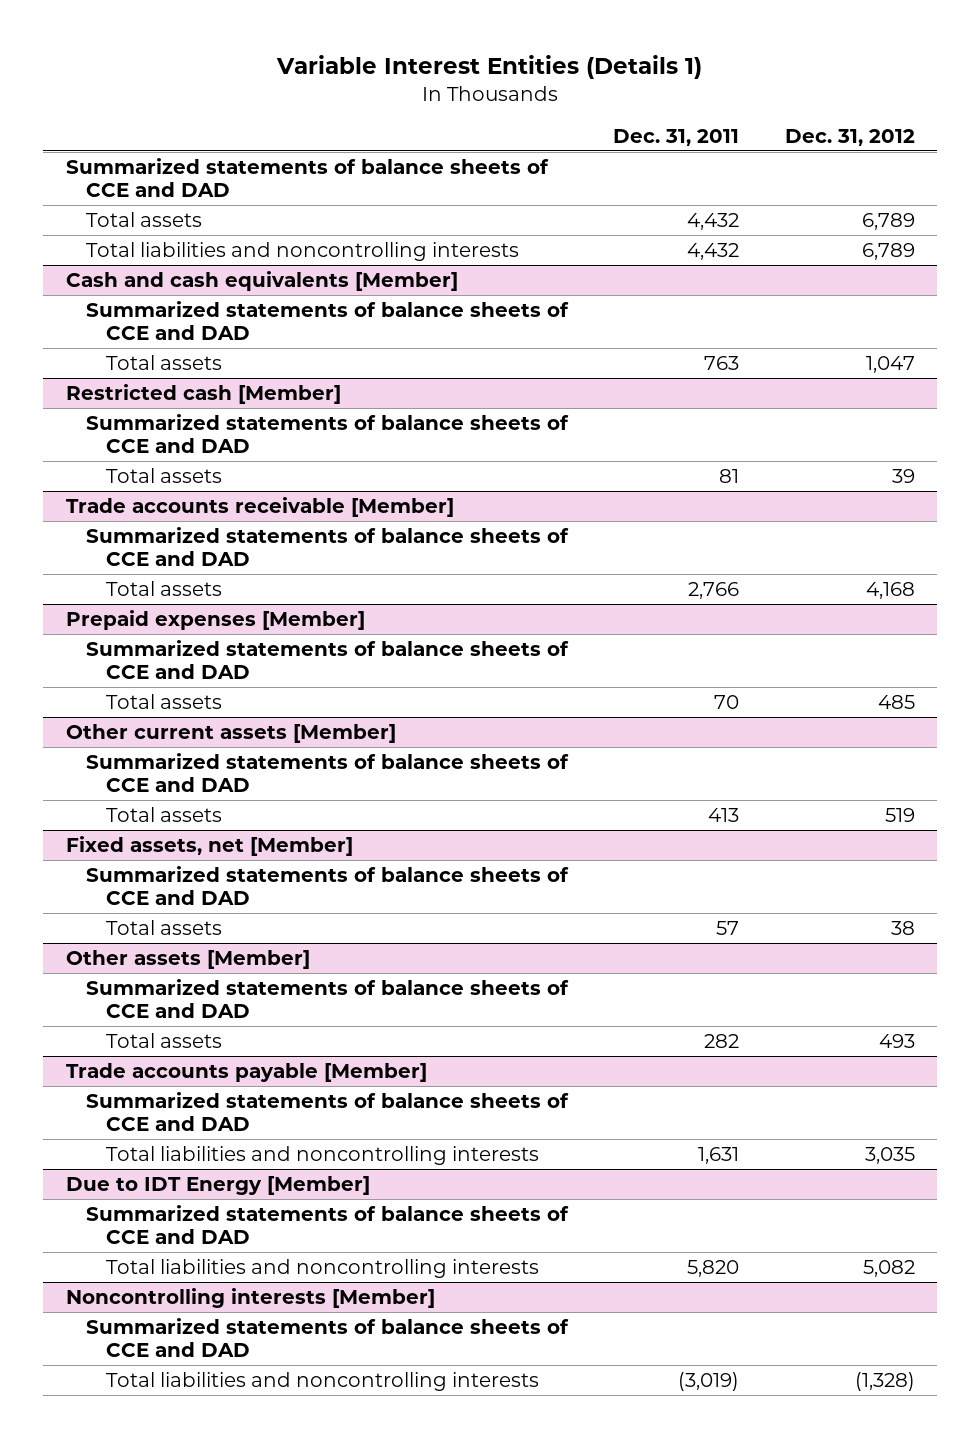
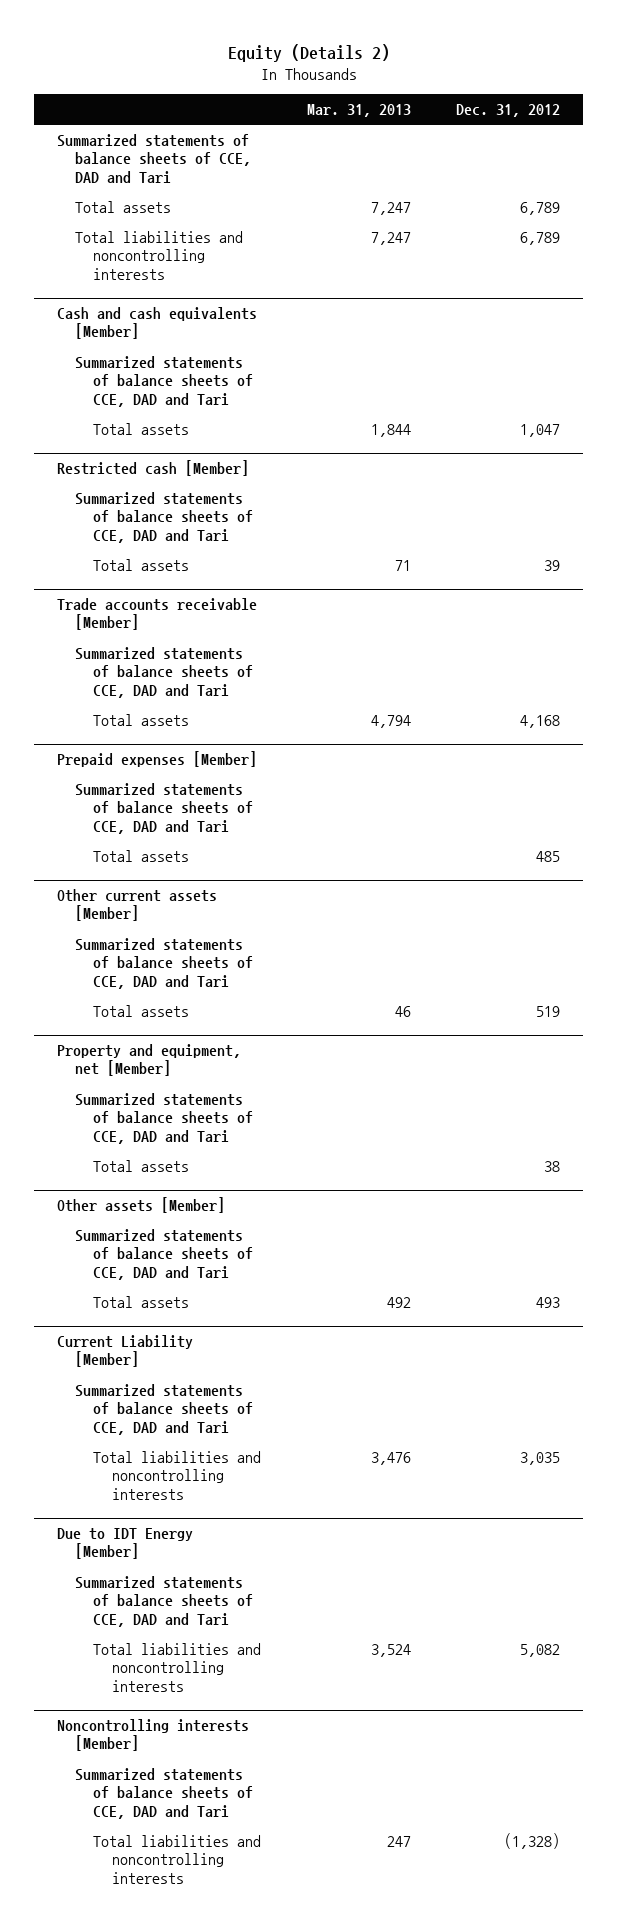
- Variable Interest Entities (Details 1)
+ Equity (Details 2)
- | Dec. 31, 2011 | Dec. 31, 2012
+ | Mar. 31, 2013 | Dec. 31, 2012
- Summarized statements of balance sheets of CCE and DAD
+ Summarized statements of balance sheets of CCE, DAD and Tari
@ Cash and cash equivalents [Member]
- Summarized statements of balance sheets of CCE and DAD
+ Summarized statements of balance sheets of CCE, DAD and Tari
@ Restricted cash [Member]
- Summarized statements of balance sheets of CCE and DAD
+ Summarized statements of balance sheets of CCE, DAD and Tari
@ Trade accounts receivable [Member]
- Summarized statements of balance sheets of CCE and DAD
+ Summarized statements of balance sheets of CCE, DAD and Tari
@ Prepaid expenses [Member]
- Summarized statements of balance sheets of CCE and DAD
+ Summarized statements of balance sheets of CCE, DAD and Tari
@ Other current assets [Member]
- Summarized statements of balance sheets of CCE and DAD
+ Summarized statements of balance sheets of CCE, DAD and Tari
- Fixed assets, net [Member]
- Summarized statements of balance sheets of CCE and DAD
+ Property and equipment, net [Member]
+ Summarized statements of balance sheets of CCE, DAD and Tari
@ Other assets [Member]
- Summarized statements of balance sheets of CCE and DAD
+ Summarized statements of balance sheets of CCE, DAD and Tari
- Trade accounts payable [Member]
- Summarized statements of balance sheets of CCE and DAD
+ Current Liability [Member]
+ Summarized statements of balance sheets of CCE, DAD and Tari
@ Due to IDT Energy [Member]
- Summarized statements of balance sheets of CCE and DAD
+ Summarized statements of balance sheets of CCE, DAD and Tari
@ Noncontrolling interests [Member]
- Summarized statements of balance sheets of CCE and DAD
+ Summarized statements of balance sheets of CCE, DAD and Tari

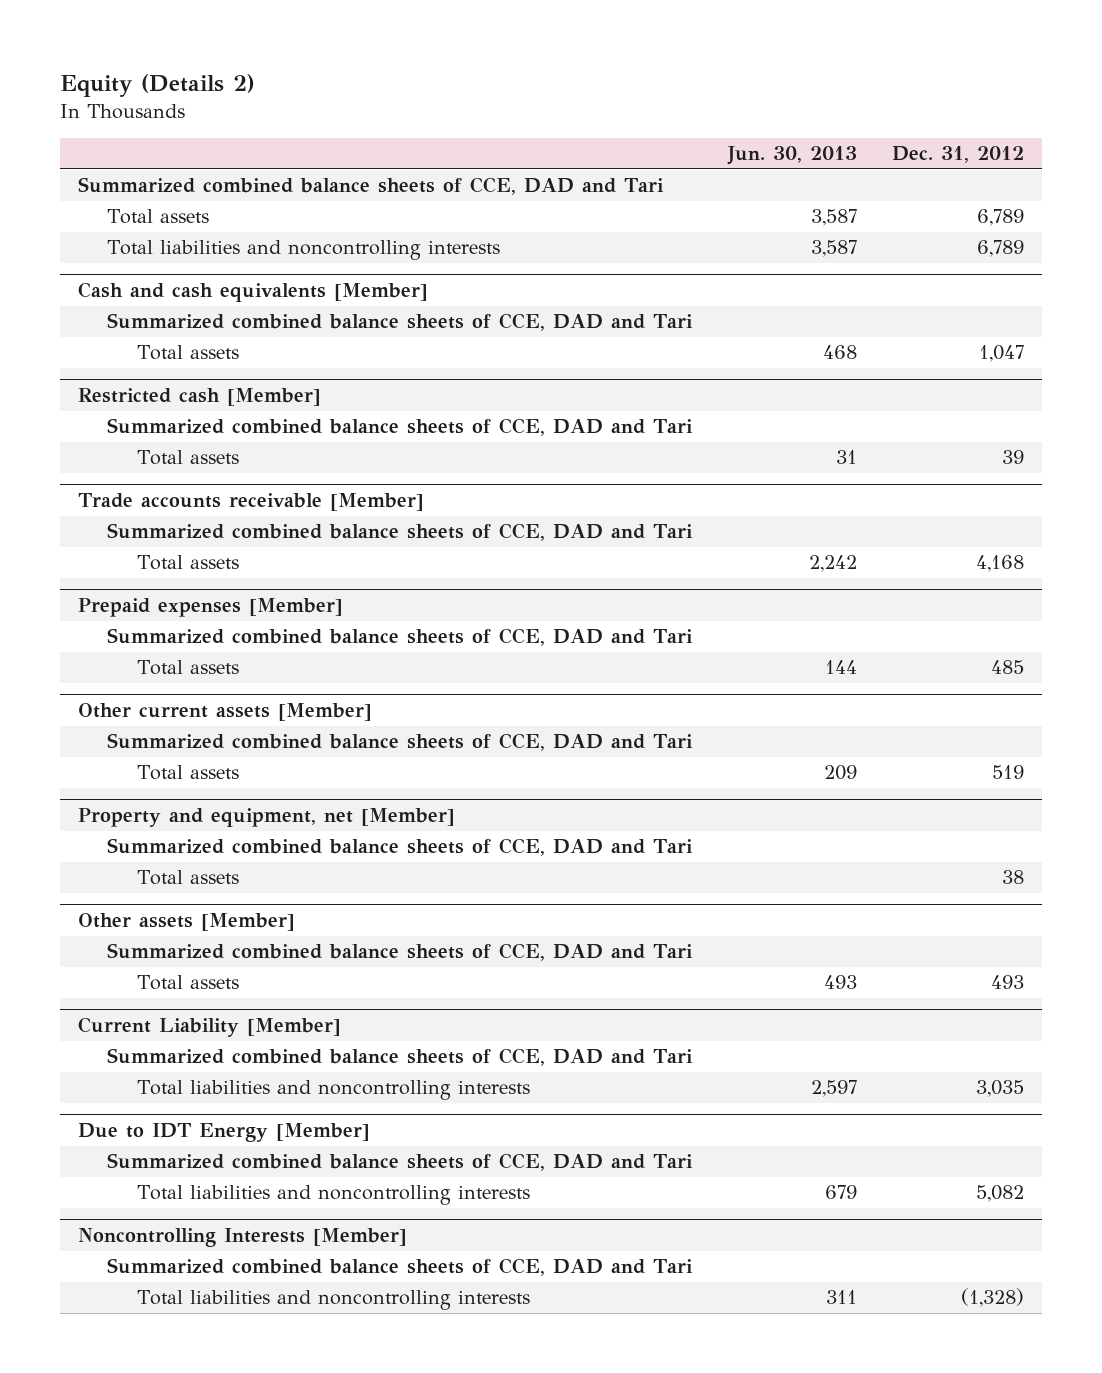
- | Mar. 31, 2013 | Dec. 31, 2012
+ | Jun. 30, 2013 | Dec. 31, 2012
- Summarized statements of balance sheets of CCE, DAD and Tari
+ Summarized combined balance sheets of CCE, DAD and Tari
@ Cash and cash equivalents [Member]
- Summarized statements of balance sheets of CCE, DAD and Tari
+ Summarized combined balance sheets of CCE, DAD and Tari
@ Restricted cash [Member]
- Summarized statements of balance sheets of CCE, DAD and Tari
+ Summarized combined balance sheets of CCE, DAD and Tari
@ Trade accounts receivable [Member]
- Summarized statements of balance sheets of CCE, DAD and Tari
+ Summarized combined balance sheets of CCE, DAD and Tari
@ Prepaid expenses [Member]
- Summarized statements of balance sheets of CCE, DAD and Tari
+ Summarized combined balance sheets of CCE, DAD and Tari
@ Other current assets [Member]
- Summarized statements of balance sheets of CCE, DAD and Tari
+ Summarized combined balance sheets of CCE, DAD and Tari
@ Property and equipment, net [Member]
- Summarized statements of balance sheets of CCE, DAD and Tari
+ Summarized combined balance sheets of CCE, DAD and Tari
@ Other assets [Member]
- Summarized statements of balance sheets of CCE, DAD and Tari
+ Summarized combined balance sheets of CCE, DAD and Tari
@ Current Liability [Member]
- Summarized statements of balance sheets of CCE, DAD and Tari
+ Summarized combined balance sheets of CCE, DAD and Tari
@ Due to IDT Energy [Member]
- Summarized statements of balance sheets of CCE, DAD and Tari
+ Summarized combined balance sheets of CCE, DAD and Tari
- Noncontrolling interests [Member]
- Summarized statements of balance sheets of CCE, DAD and Tari
+ Noncontrolling Interests [Member]
+ Summarized combined balance sheets of CCE, DAD and Tari

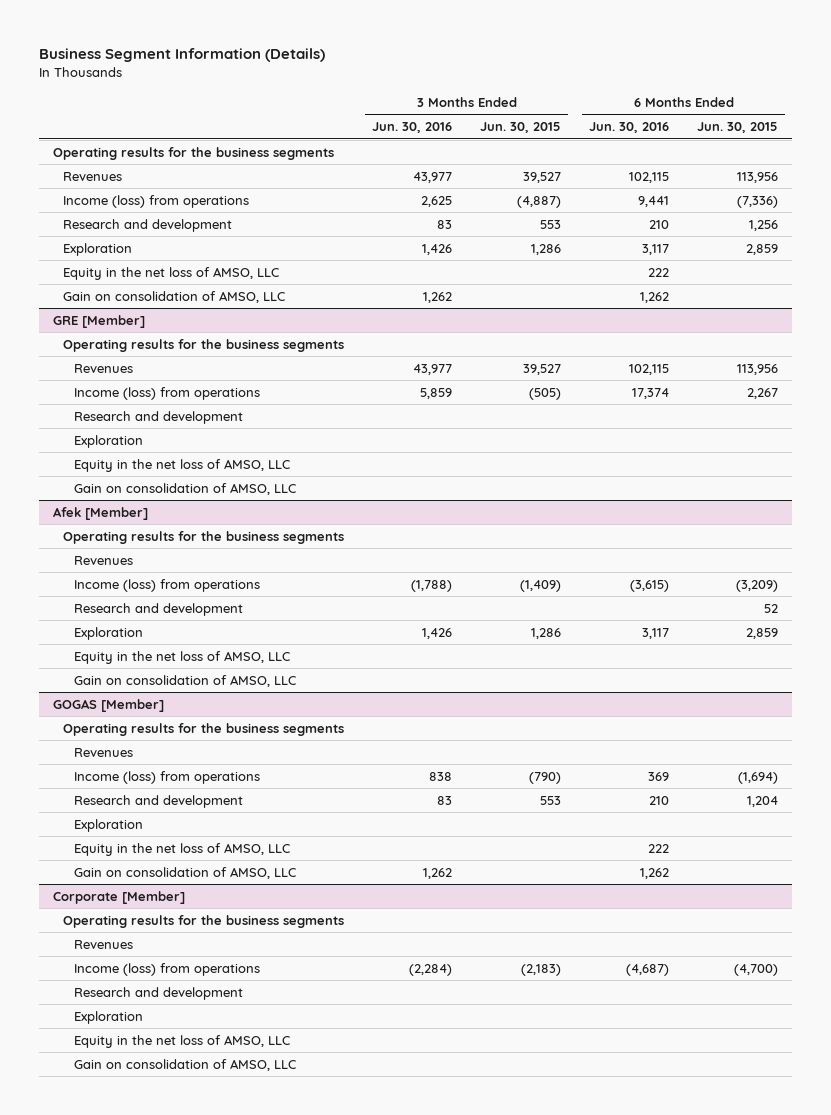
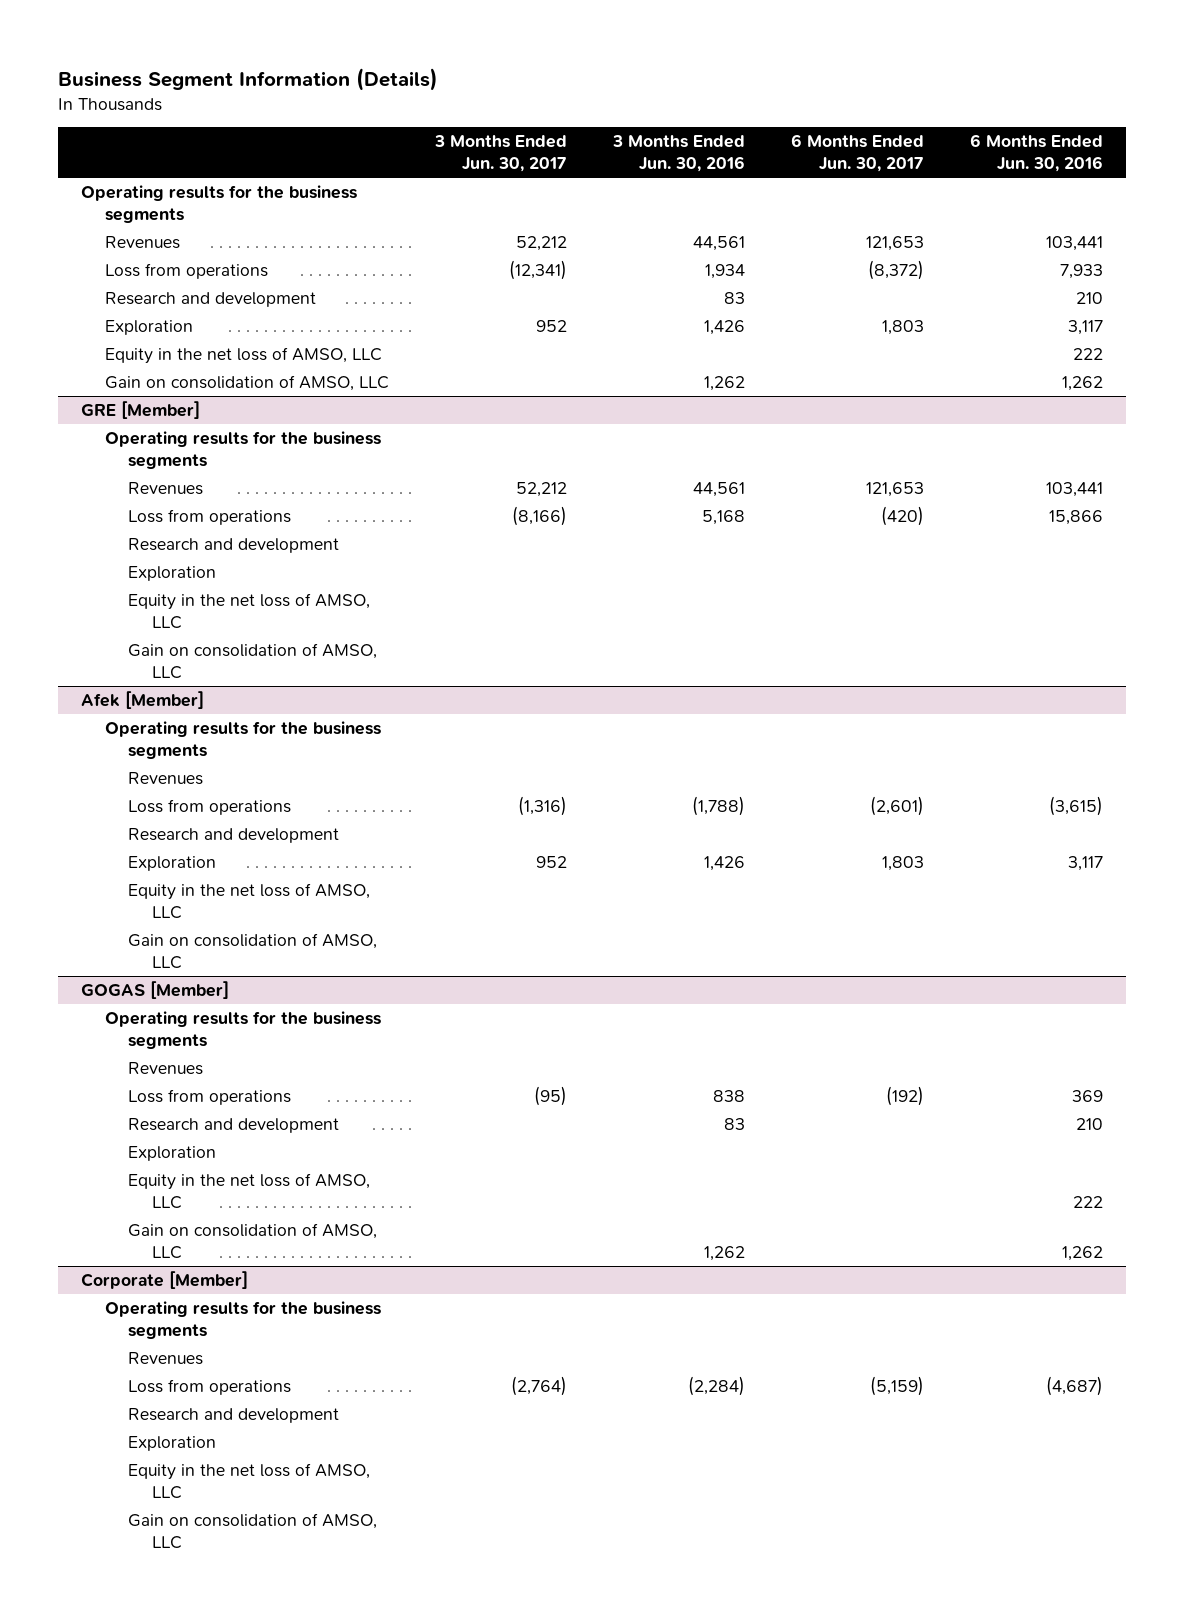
- | 3 Months Ended Jun. 30, 2016 | 3 Months Ended Jun. 30, 2015 | 6 Months Ended Jun. 30, 2016 | 6 Months Ended Jun. 30, 2015
+ | 3 Months Ended Jun. 30, 2017 | 3 Months Ended Jun. 30, 2016 | 6 Months Ended Jun. 30, 2017 | 6 Months Ended Jun. 30, 2016
- Revenues | 43,977 | 39,527 | 102,115 | 113,956
- Income (loss) from operations | 2,625 | (4,887) | 9,441 | (7,336)
+ Revenues | 52,212 | 44,561 | 121,653 | 103,441
+ Loss from operations | (12,341) | 1,934 | (8,372) | 7,933
@ GRE [Member]
- Revenues | 43,977 | 39,527 | 102,115 | 113,956
- Income (loss) from operations | 5,859 | (505) | 17,374 | 2,267
+ Revenues | 52,212 | 44,561 | 121,653 | 103,441
+ Loss from operations | (8,166) | 5,168 | (420) | 15,866
@ Afek [Member]
- Income (loss) from operations | (1,788) | (1,409) | (3,615) | (3,209)
+ Loss from operations | (1,316) | (1,788) | (2,601) | (3,615)
@ GOGAS [Member]
- Income (loss) from operations | 838 | (790) | 369 | (1,694)
+ Loss from operations | (95) | 838 | (192) | 369
@ Corporate [Member]
- Income (loss) from operations | (2,284) | (2,183) | (4,687) | (4,700)
+ Loss from operations | (2,764) | (2,284) | (5,159) | (4,687)

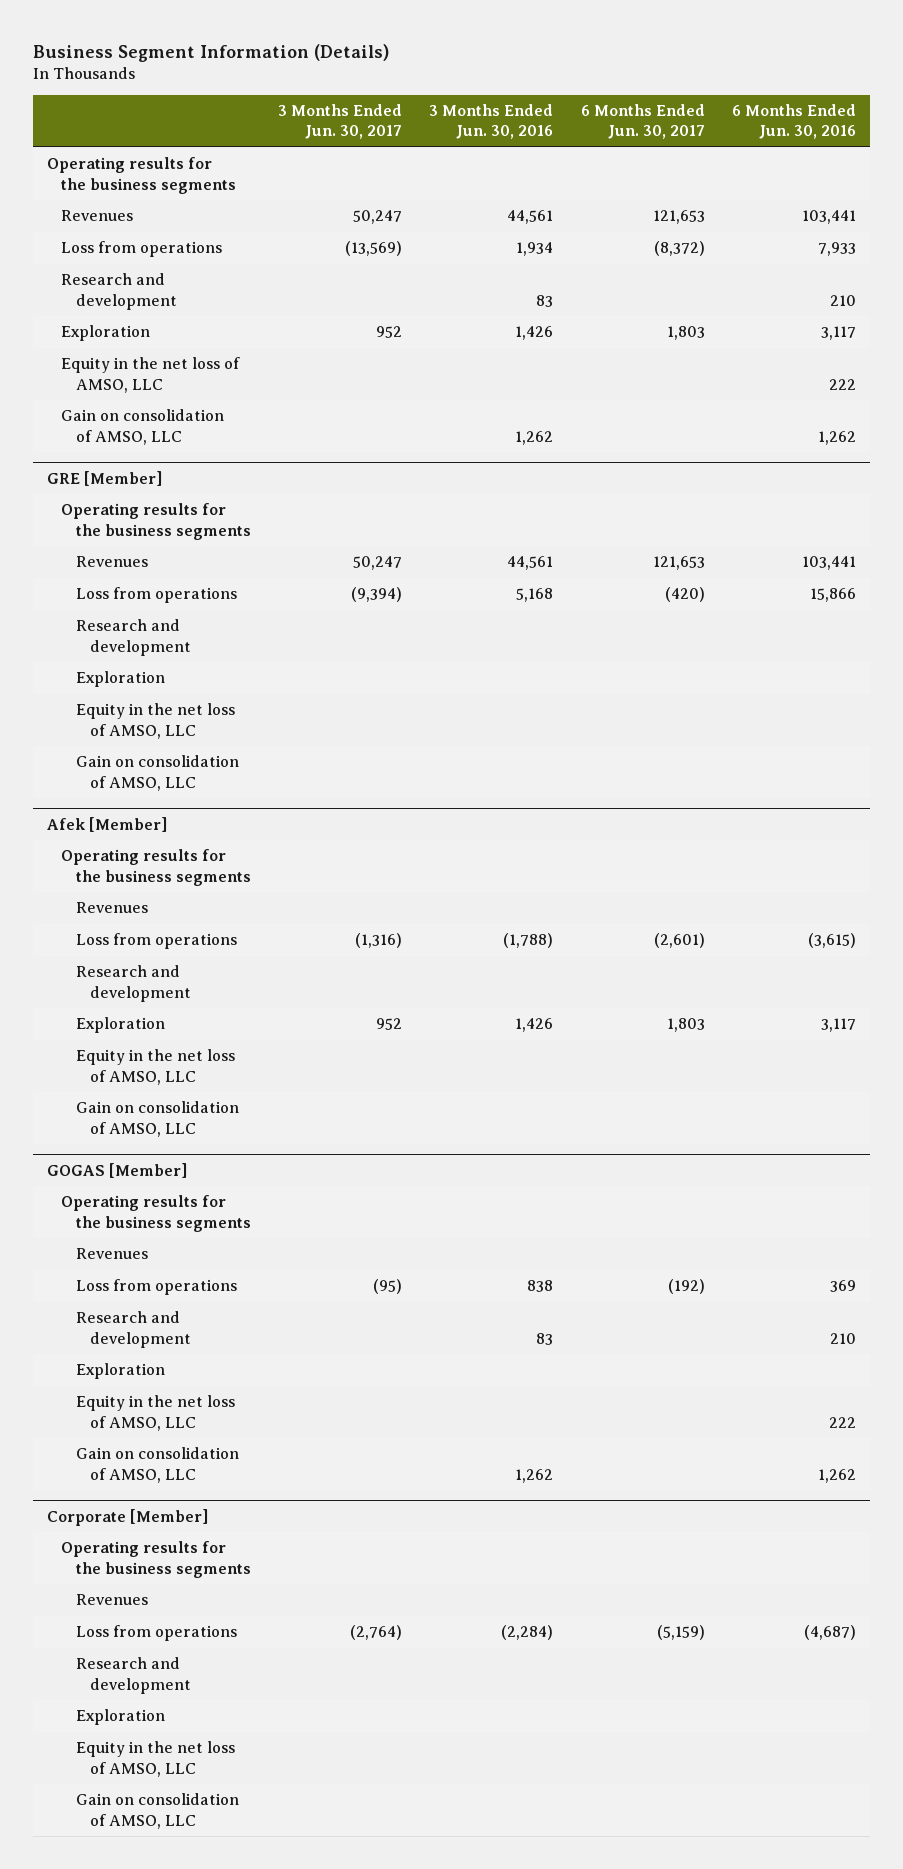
- Revenues | 52,212 | 44,561 | 121,653 | 103,441
- Loss from operations | (12,341) | 1,934 | (8,372) | 7,933
+ Revenues | 50,247 | 44,561 | 121,653 | 103,441
+ Loss from operations | (13,569) | 1,934 | (8,372) | 7,933
@ GRE [Member]
- Revenues | 52,212 | 44,561 | 121,653 | 103,441
- Loss from operations | (8,166) | 5,168 | (420) | 15,866
+ Revenues | 50,247 | 44,561 | 121,653 | 103,441
+ Loss from operations | (9,394) | 5,168 | (420) | 15,866

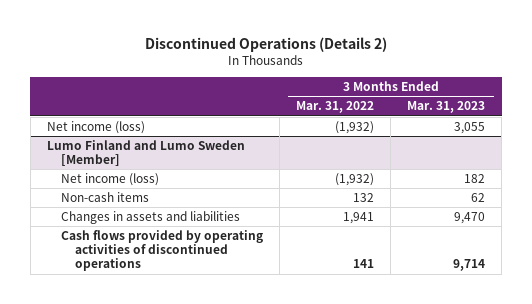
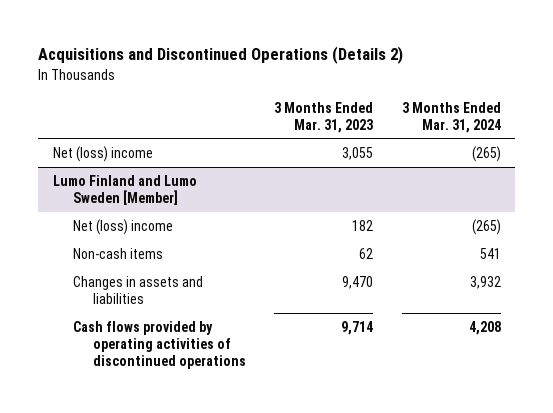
- Discontinued Operations (Details 2)
+ Acquisitions and Discontinued Operations (Details 2)
- | 3 Months Ended Mar. 31, 2022 | 3 Months Ended Mar. 31, 2023
+ | 3 Months Ended Mar. 31, 2023 | 3 Months Ended Mar. 31, 2024
- Net income (loss) | (1,932) | 3,055
+ Net (loss) income | 3,055 | (265)
@ Lumo Finland and Lumo Sweden [Member]
- Net income (loss) | (1,932) | 182
+ Net (loss) income | 182 | (265)

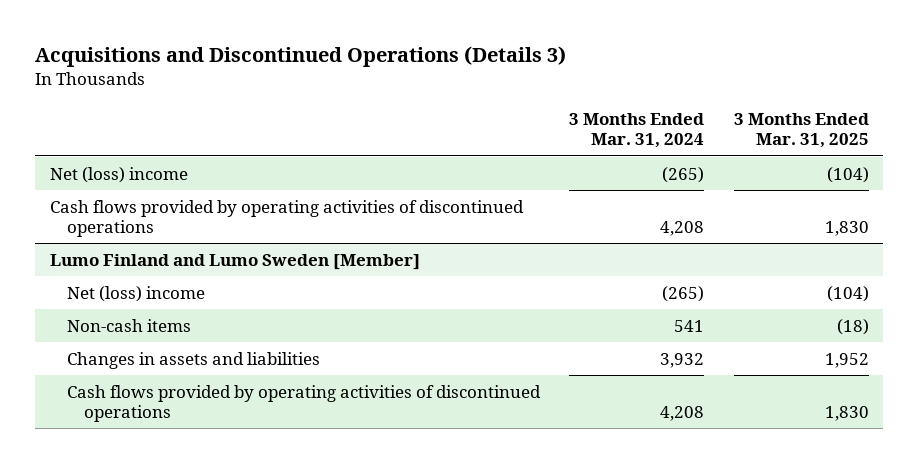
- Acquisitions and Discontinued Operations (Details 2)
+ Acquisitions and Discontinued Operations (Details 3)
- | 3 Months Ended Mar. 31, 2023 | 3 Months Ended Mar. 31, 2024
+ | 3 Months Ended Mar. 31, 2024 | 3 Months Ended Mar. 31, 2025
+ Cash flows provided by operating activities of discontinued operations | 4,208 | 1,830

